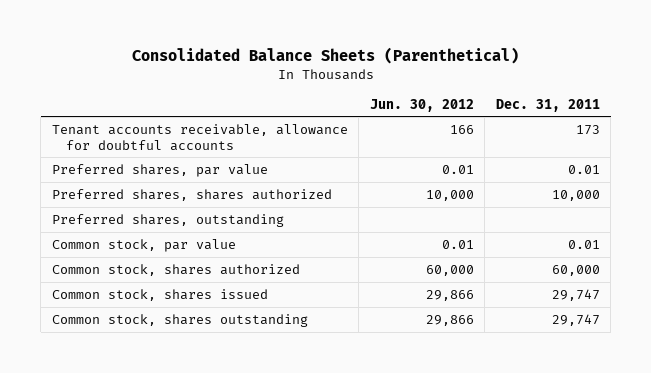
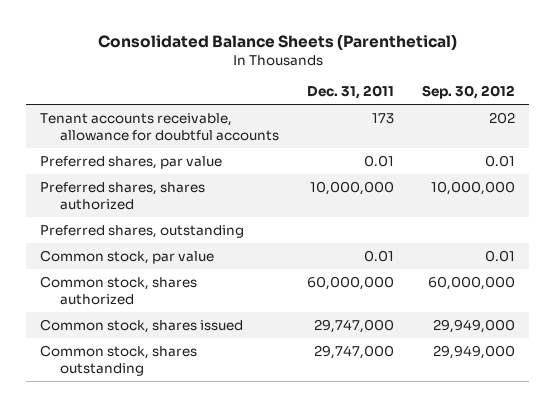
- | Jun. 30, 2012 | Dec. 31, 2011
+ | Dec. 31, 2011 | Sep. 30, 2012
- Preferred shares, shares authorized | 10,000 | 10,000
+ Preferred shares, shares authorized | 10,000,000 | 10,000,000
- Common stock, shares authorized | 60,000 | 60,000
- Common stock, shares issued | 29,866 | 29,747
- Common stock, shares outstanding | 29,866 | 29,747
+ Common stock, shares authorized | 60,000,000 | 60,000,000
+ Common stock, shares issued | 29,747,000 | 29,949,000
+ Common stock, shares outstanding | 29,747,000 | 29,949,000

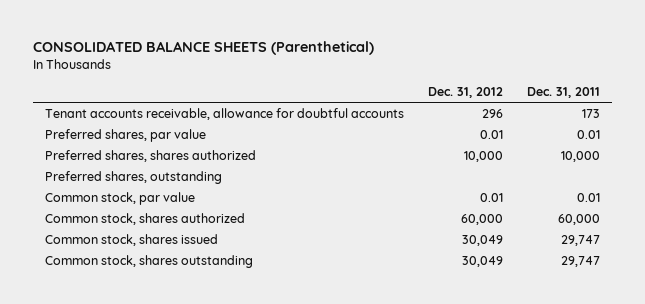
- Consolidated Balance Sheets (Parenthetical)
+ CONSOLIDATED BALANCE SHEETS (Parenthetical)
- | Dec. 31, 2011 | Sep. 30, 2012
+ | Dec. 31, 2012 | Dec. 31, 2011
- Preferred shares, shares authorized | 10,000,000 | 10,000,000
+ Preferred shares, shares authorized | 10,000 | 10,000
- Common stock, shares authorized | 60,000,000 | 60,000,000
- Common stock, shares issued | 29,747,000 | 29,949,000
- Common stock, shares outstanding | 29,747,000 | 29,949,000
+ Common stock, shares authorized | 60,000 | 60,000
+ Common stock, shares issued | 30,049 | 29,747
+ Common stock, shares outstanding | 30,049 | 29,747

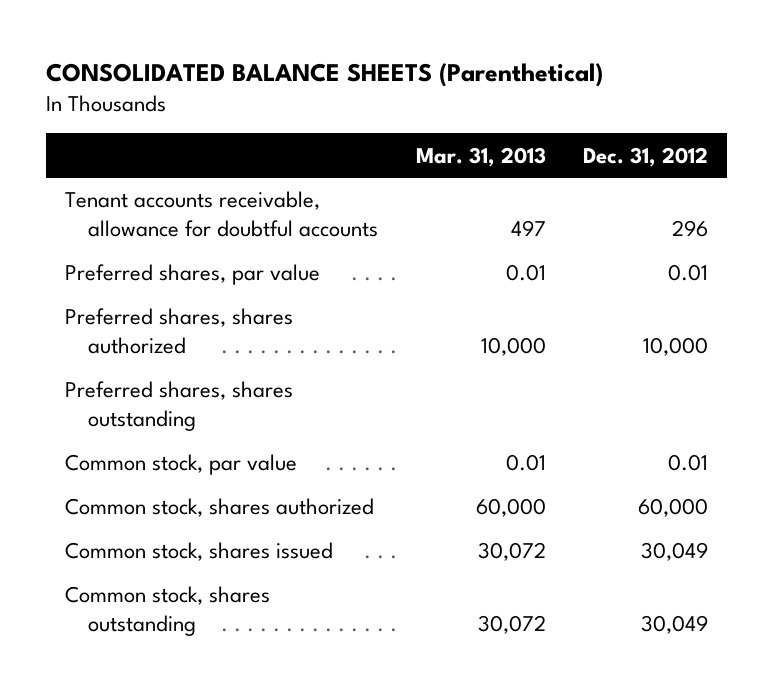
- | Dec. 31, 2012 | Dec. 31, 2011
+ | Mar. 31, 2013 | Dec. 31, 2012
- Preferred shares, outstanding
+ Preferred shares, shares outstanding

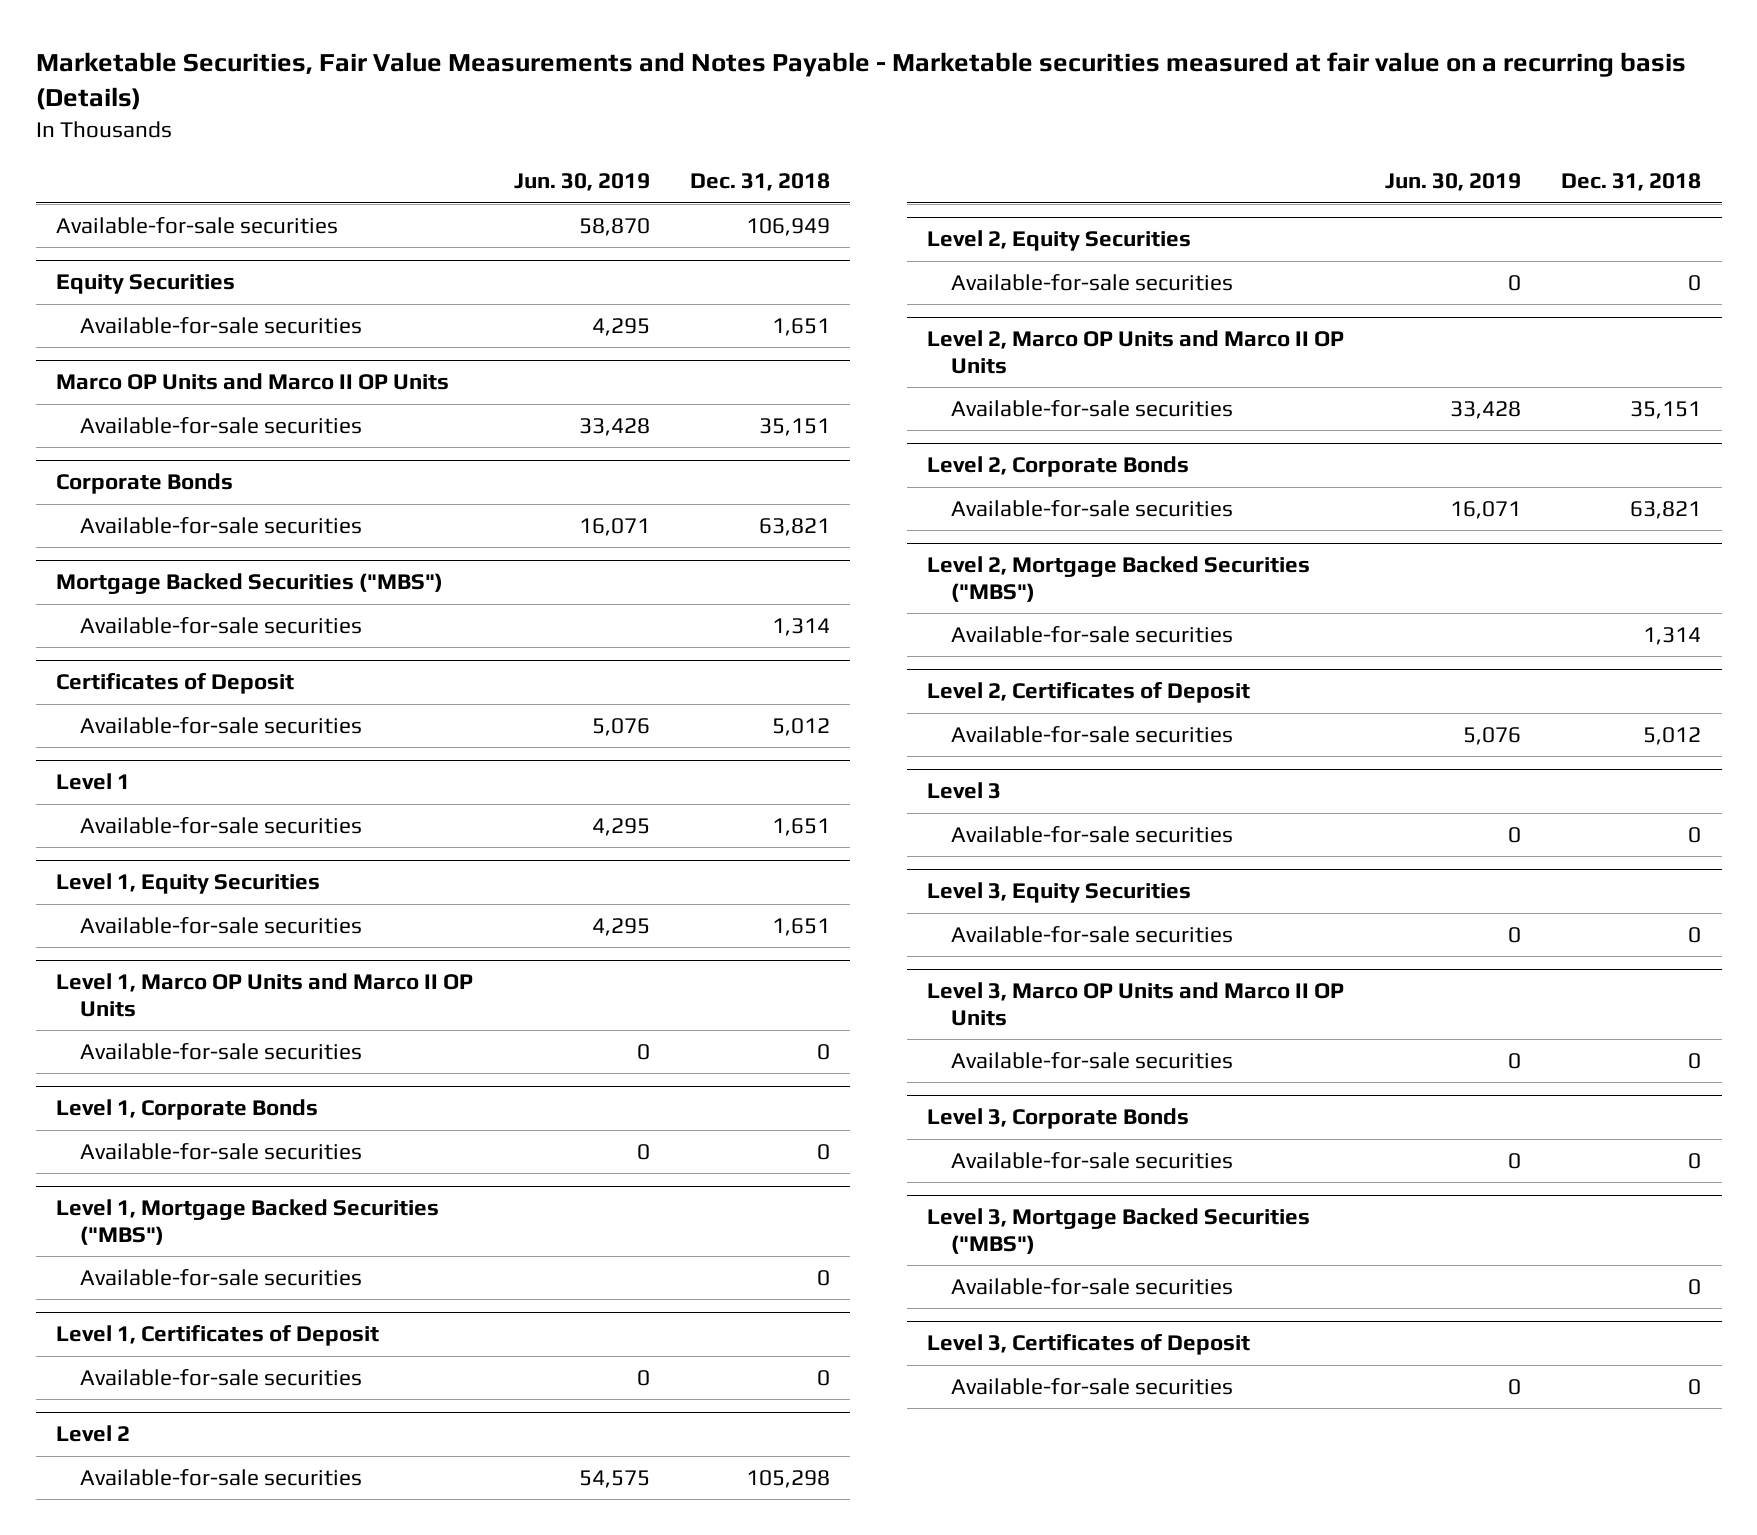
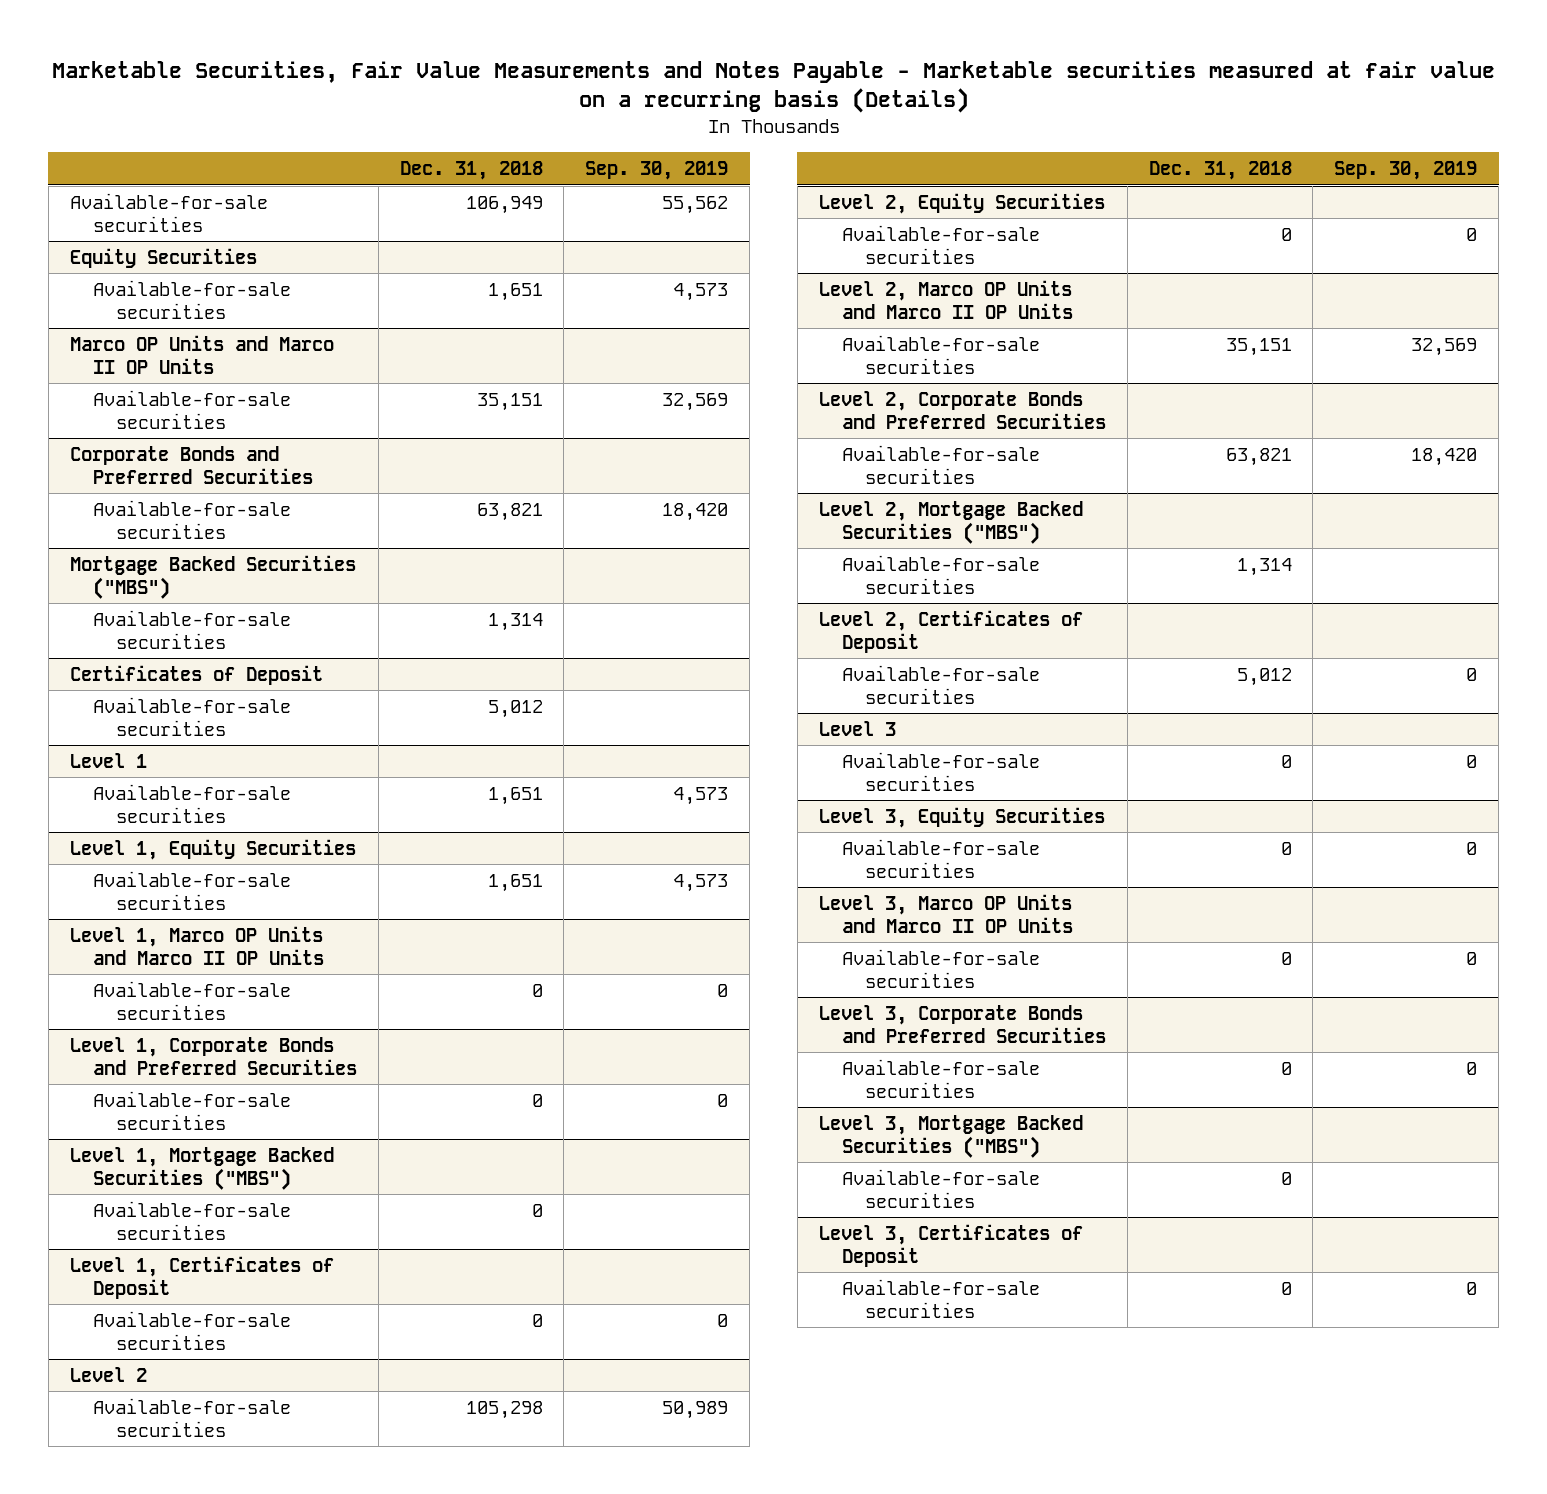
- | Jun. 30, 2019 | Dec. 31, 2018
+ | Dec. 31, 2018 | Sep. 30, 2019
- Corporate Bonds
+ Corporate Bonds and Preferred Securities
- Level 1, Corporate Bonds
+ Level 1, Corporate Bonds and Preferred Securities
- Level 2, Corporate Bonds
+ Level 2, Corporate Bonds and Preferred Securities
- Level 3, Corporate Bonds
+ Level 3, Corporate Bonds and Preferred Securities

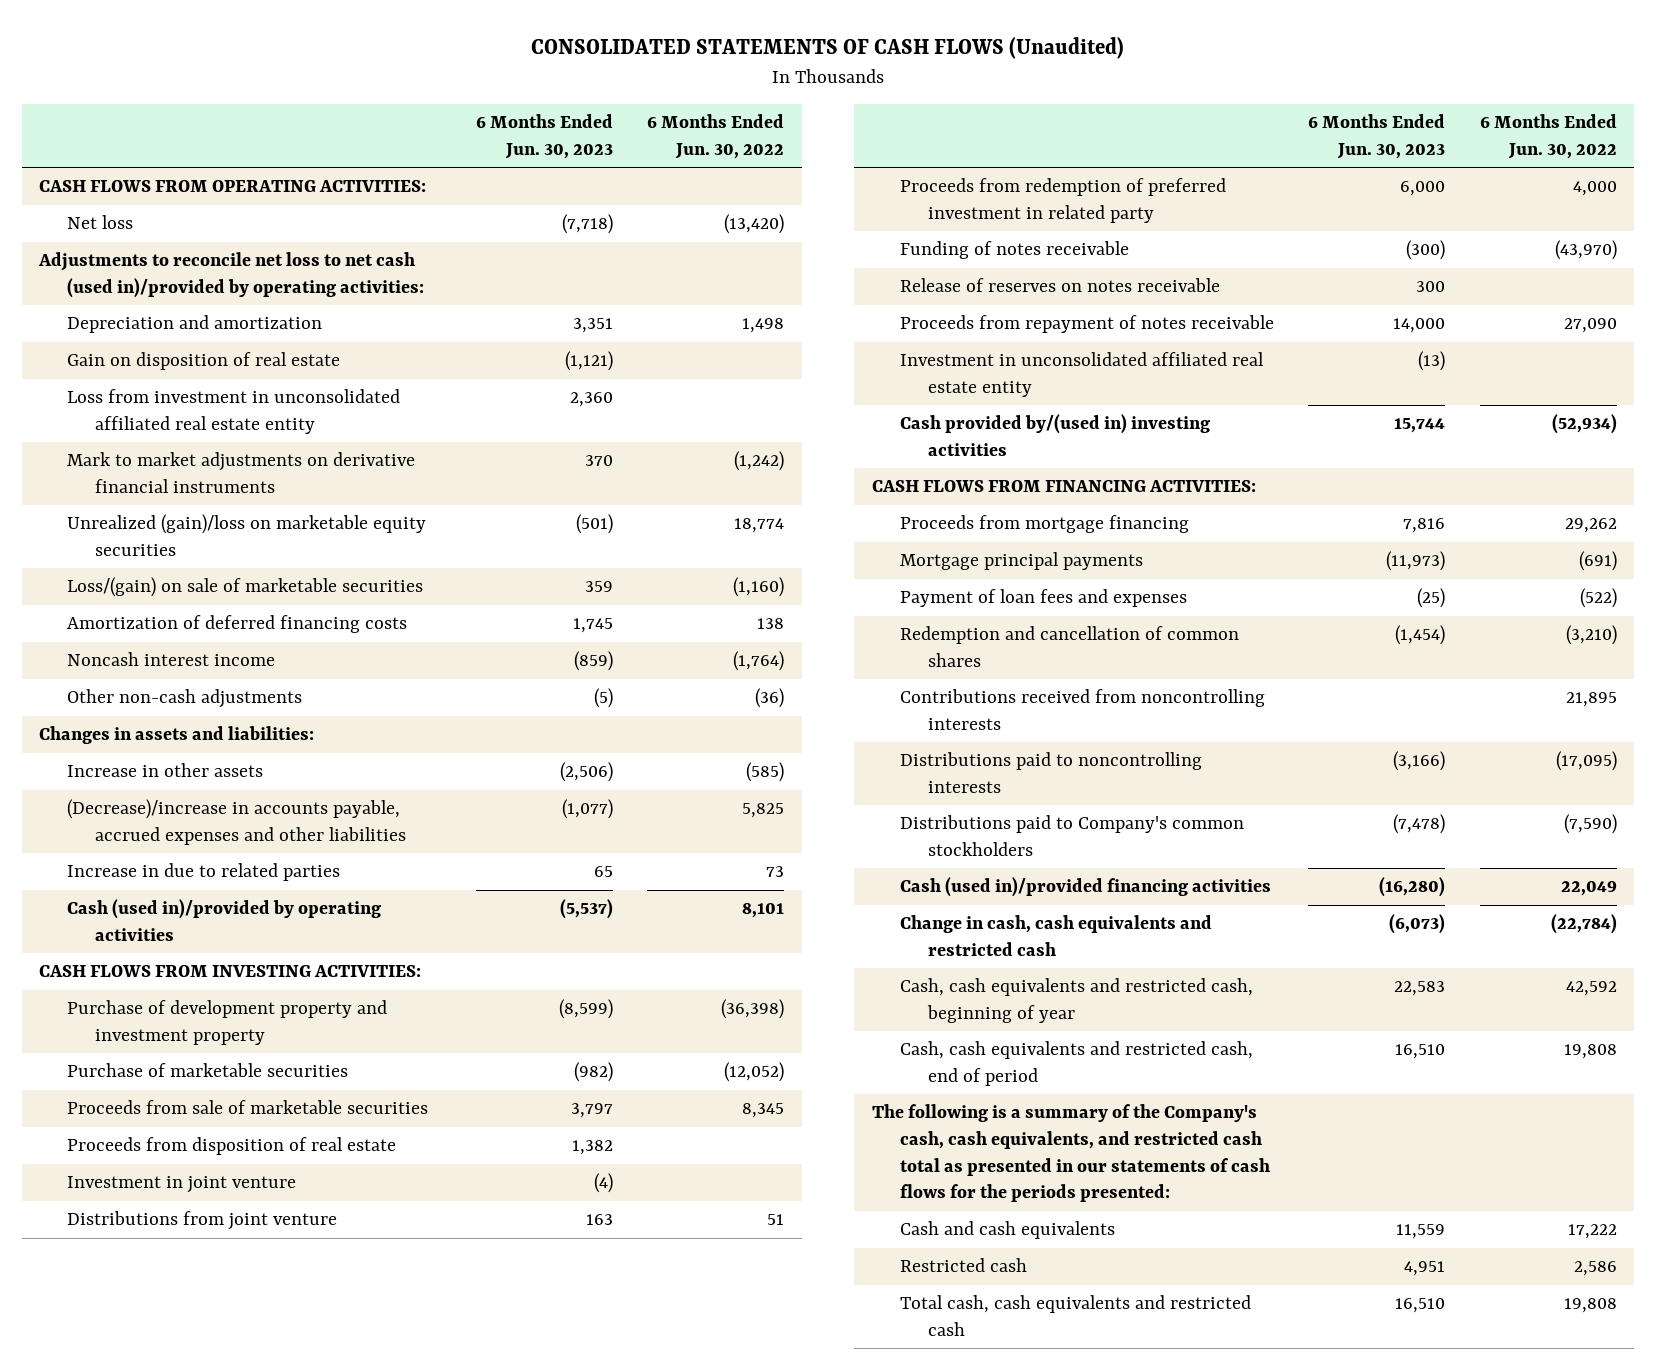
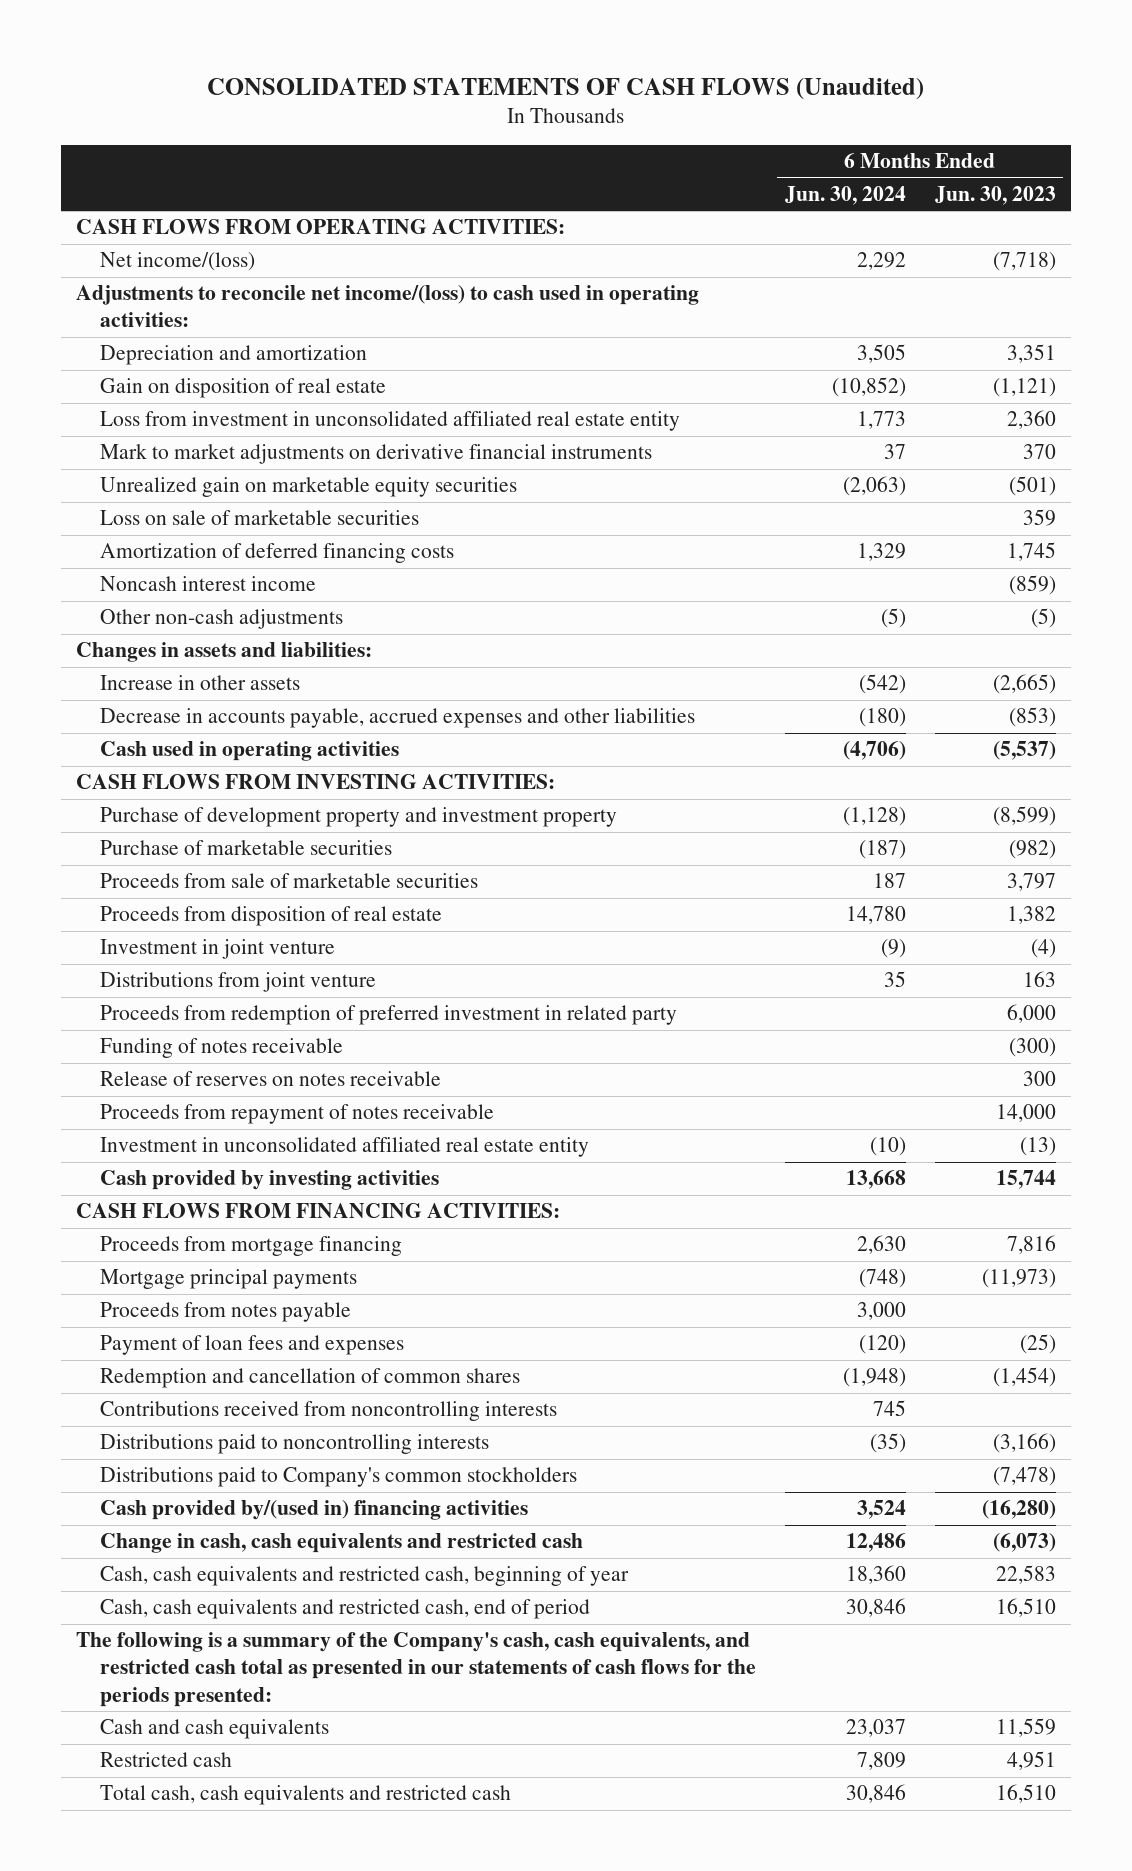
- | 6 Months Ended Jun. 30, 2023 | 6 Months Ended Jun. 30, 2022
+ | 6 Months Ended Jun. 30, 2024 | 6 Months Ended Jun. 30, 2023
- Net loss | (7,718) | (13,420)
- Adjustments to reconcile net loss to net cash (used in)/provided by operating activities:
+ Net income/(loss) | 2,292 | (7,718)
+ Adjustments to reconcile net income/(loss) to cash used in operating activities:
- Unrealized (gain)/loss on marketable equity securities | (501) | 18,774
- Loss/(gain) on sale of marketable securities | 359 | (1,160)
+ Unrealized gain on marketable equity securities | (2,063) | (501)
+ Loss on sale of marketable securities | | 359
- Increase in other assets | (2,506) | (585)
- (Decrease)/increase in accounts payable, accrued expenses and other liabilities | (1,077) | 5,825
- Increase in due to related parties | 65 | 73
- Cash (used in)/provided by operating activities | (5,537) | 8,101
+ Increase in other assets | (542) | (2,665)
+ Decrease in accounts payable, accrued expenses and other liabilities | (180) | (853)
+ Cash used in operating activities | (4,706) | (5,537)
- Cash provided by/(used in) investing activities | 15,744 | (52,934)
+ Cash provided by investing activities | 13,668 | 15,744
+ Proceeds from notes payable | 3,000 |
- Cash (used in)/provided financing activities | (16,280) | 22,049
+ Cash provided by/(used in) financing activities | 3,524 | (16,280)

